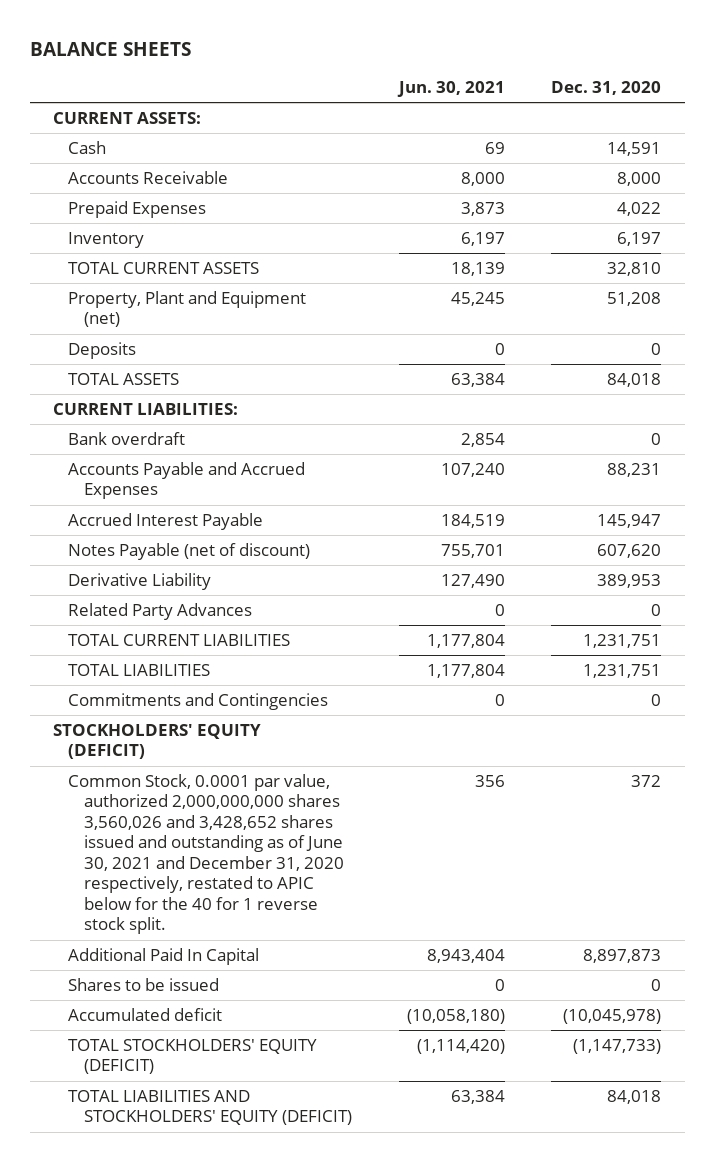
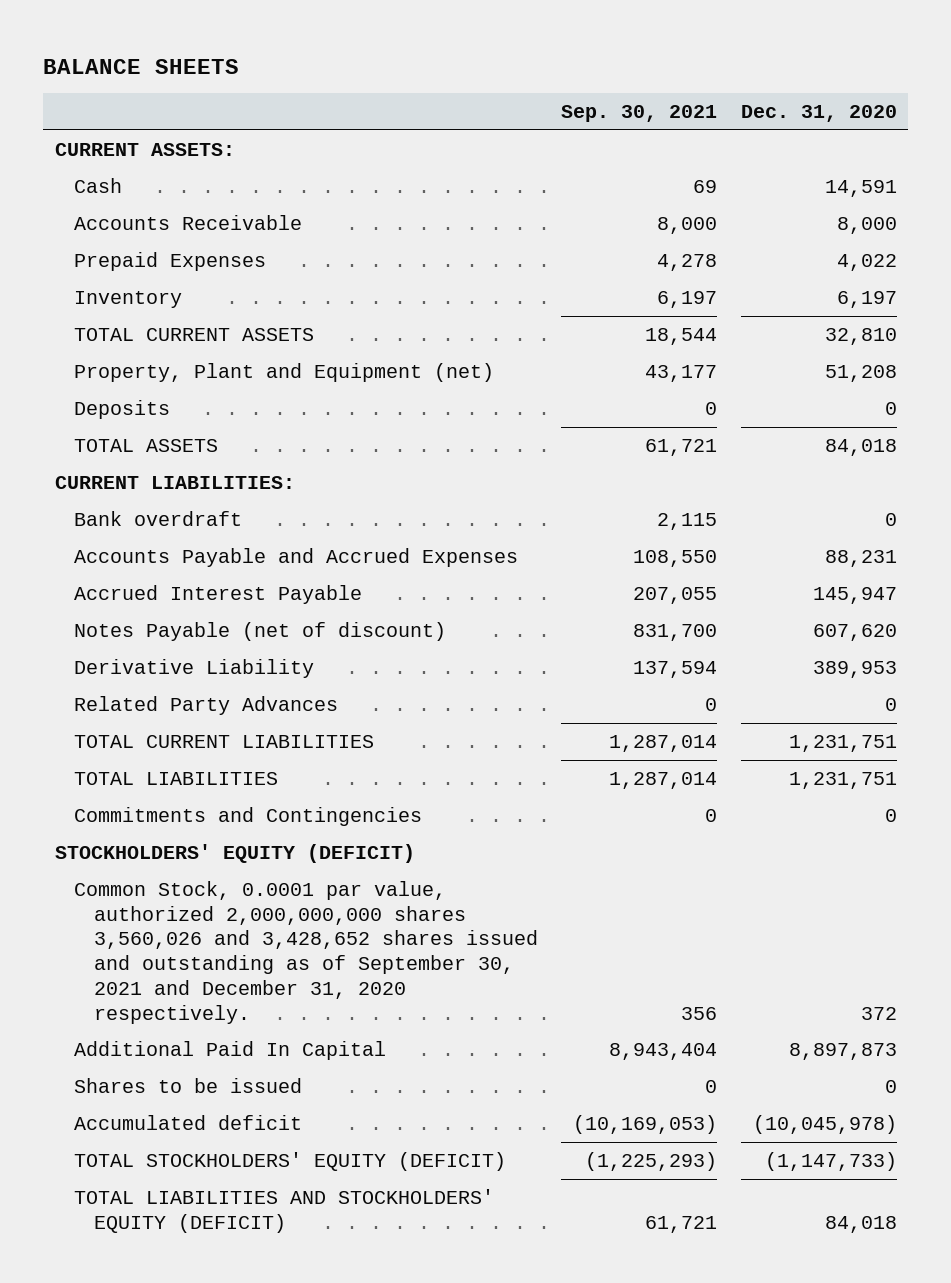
- | Jun. 30, 2021 | Dec. 31, 2020
+ | Sep. 30, 2021 | Dec. 31, 2020
- Common Stock, 0.0001 par value, authorized 2,000,000,000 shares 3,560,026 and 3,428,652 shares issued and outstanding as of June 30, 2021 and December 31, 2020 respectively, restated to APIC below for the 40 for 1 reverse stock split. | 356 | 372
+ Common Stock, 0.0001 par value, authorized 2,000,000,000 shares 3,560,026 and 3,428,652 shares issued and outstanding as of September 30, 2021 and December 31, 2020 respectively. | 356 | 372

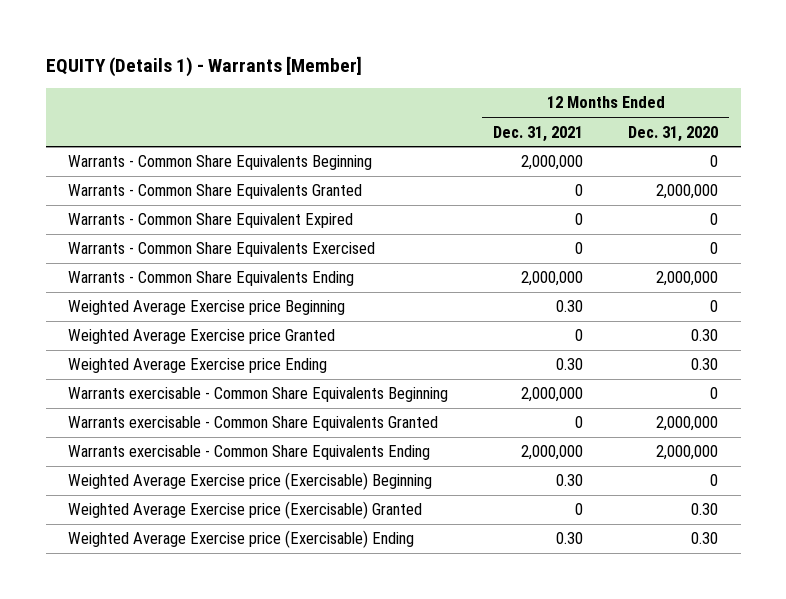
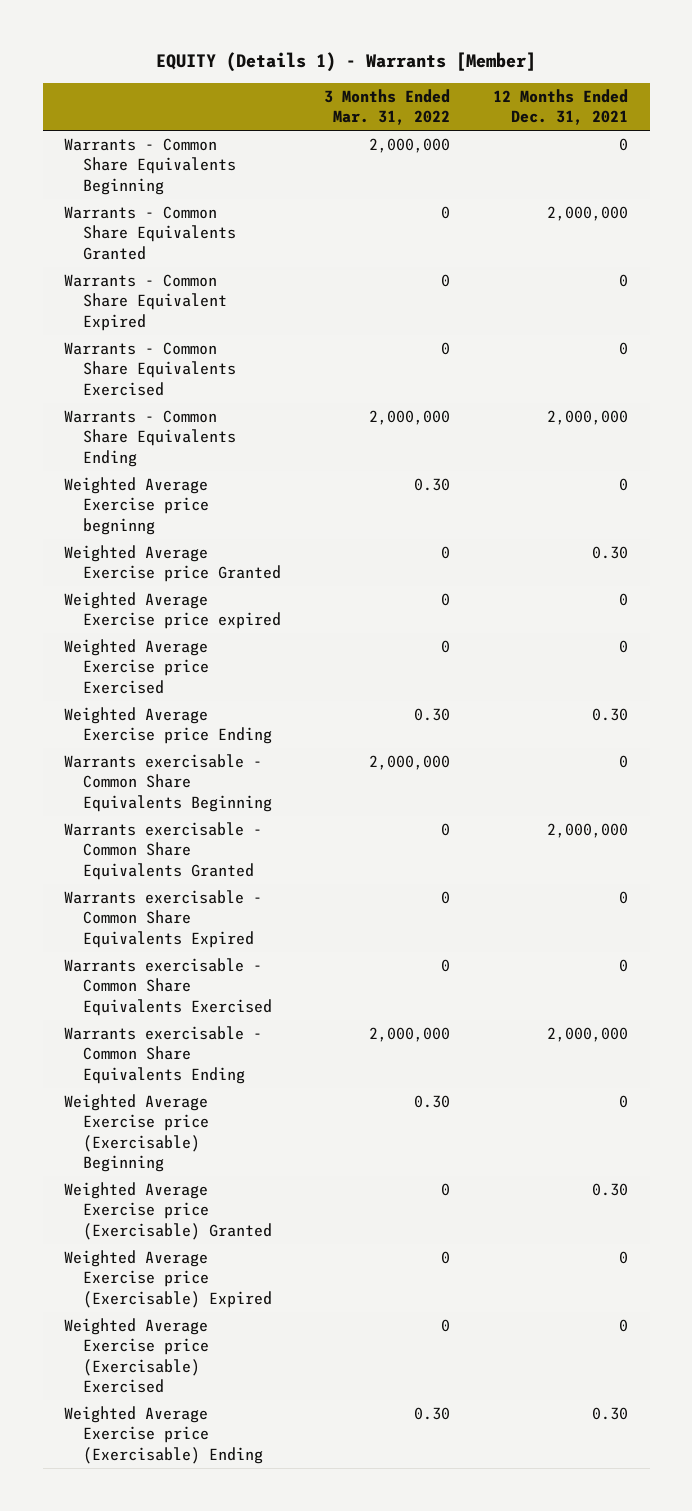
- | 12 Months Ended Dec. 31, 2021 | 12 Months Ended Dec. 31, 2020
+ | 3 Months Ended Mar. 31, 2022 | 12 Months Ended Dec. 31, 2021
- Warrants - Common Share Equivalents Beginning | 2,000,000 | 0
- Warrants - Common Share Equivalents Granted | 0 | 2,000,000
+ Warrants - Common Share Equivalents Beginning | 2,000,000 | 0
+ Warrants - Common Share Equivalents Granted | 0 | 2,000,000
- Weighted Average Exercise price Beginning | 0.30 | 0
- Weighted Average Exercise price Granted | 0 | 0.30
+ Weighted Average Exercise price begninng | 0.30 | 0
+ Weighted Average Exercise price Granted | 0 | 0.30
+ Weighted Average Exercise price expired | 0 | 0
+ Weighted Average Exercise price Exercised | 0 | 0
- Warrants exercisable - Common Share Equivalents Beginning | 2,000,000 | 0
- Warrants exercisable - Common Share Equivalents Granted | 0 | 2,000,000
+ Warrants exercisable - Common Share Equivalents Beginning | 2,000,000 | 0
+ Warrants exercisable - Common Share Equivalents Granted | 0 | 2,000,000
+ Warrants exercisable - Common Share Equivalents Expired | 0 | 0
+ Warrants exercisable - Common Share Equivalents Exercised | 0 | 0
- Weighted Average Exercise price (Exercisable) Beginning | 0.30 | 0
- Weighted Average Exercise price (Exercisable) Granted | 0 | 0.30
+ Weighted Average Exercise price (Exercisable) Beginning | 0.30 | 0
+ Weighted Average Exercise price (Exercisable) Granted | 0 | 0.30
+ Weighted Average Exercise price (Exercisable) Expired | 0 | 0
+ Weighted Average Exercise price (Exercisable) Exercised | 0 | 0

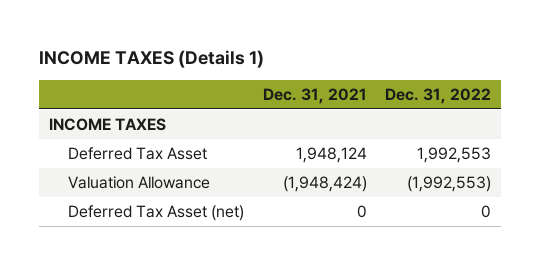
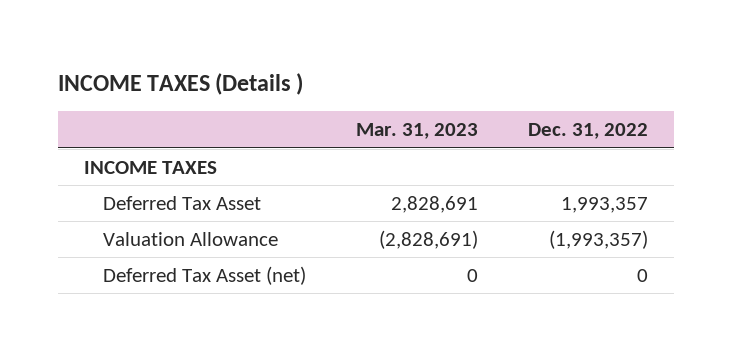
- INCOME TAXES (Details 1)
+ INCOME TAXES (Details )
- | Dec. 31, 2021 | Dec. 31, 2022
+ | Mar. 31, 2023 | Dec. 31, 2022
- Deferred Tax Asset | 1,948,124 | 1,992,553
- Valuation Allowance | (1,948,424) | (1,992,553)
+ Deferred Tax Asset | 2,828,691 | 1,993,357
+ Valuation Allowance | (2,828,691) | (1,993,357)

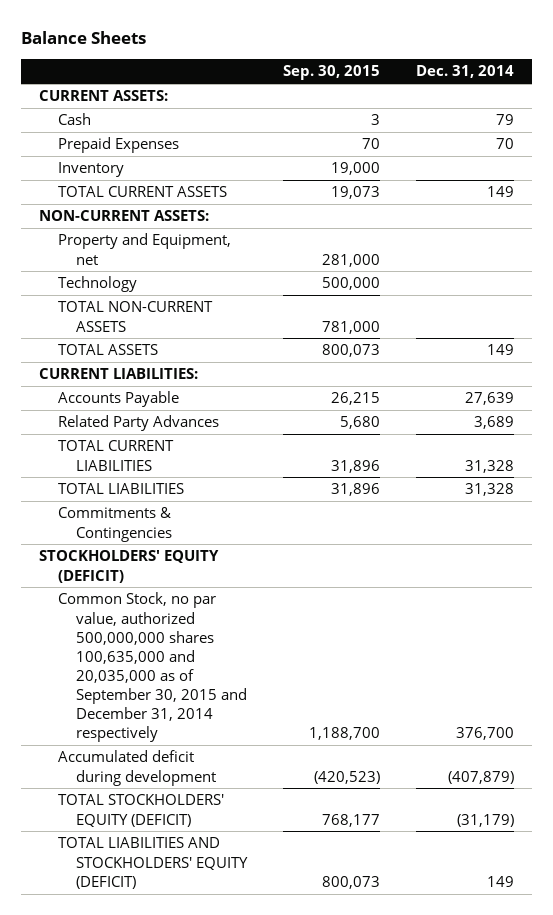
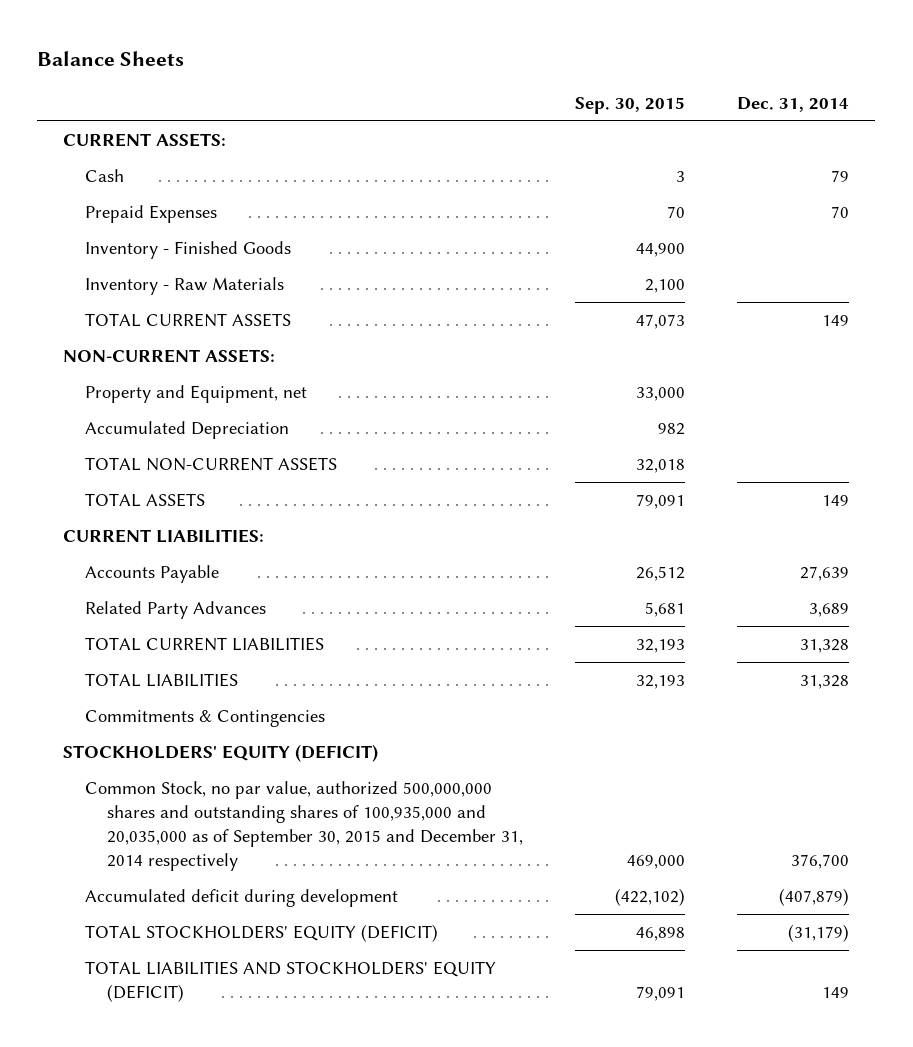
- Inventory | 19,000 |
- TOTAL CURRENT ASSETS | 19,073 | 149
+ Inventory - Finished Goods | 44,900 |
+ Inventory - Raw Materials | 2,100 |
+ TOTAL CURRENT ASSETS | 47,073 | 149
- Property and Equipment, net | 281,000 |
- Technology | 500,000 |
- TOTAL NON-CURRENT ASSETS | 781,000 |
- TOTAL ASSETS | 800,073 | 149
+ Property and Equipment, net | 33,000 |
+ Accumulated Depreciation | 982 |
+ TOTAL NON-CURRENT ASSETS | 32,018 |
+ TOTAL ASSETS | 79,091 | 149
- Accounts Payable | 26,215 | 27,639
- Related Party Advances | 5,680 | 3,689
- TOTAL CURRENT LIABILITIES | 31,896 | 31,328
- TOTAL LIABILITIES | 31,896 | 31,328
+ Accounts Payable | 26,512 | 27,639
+ Related Party Advances | 5,681 | 3,689
+ TOTAL CURRENT LIABILITIES | 32,193 | 31,328
+ TOTAL LIABILITIES | 32,193 | 31,328
- Common Stock, no par value, authorized 500,000,000 shares 100,635,000 and 20,035,000 as of September 30, 2015 and December 31, 2014 respectively | 1,188,700 | 376,700
- Accumulated deficit during development | (420,523) | (407,879)
- TOTAL STOCKHOLDERS' EQUITY (DEFICIT) | 768,177 | (31,179)
- TOTAL LIABILITIES AND STOCKHOLDERS' EQUITY (DEFICIT) | 800,073 | 149
+ Common Stock, no par value, authorized 500,000,000 shares and outstanding shares of 100,935,000 and 20,035,000 as of September 30, 2015 and December 31, 2014 respectively | 469,000 | 376,700
+ Accumulated deficit during development | (422,102) | (407,879)
+ TOTAL STOCKHOLDERS' EQUITY (DEFICIT) | 46,898 | (31,179)
+ TOTAL LIABILITIES AND STOCKHOLDERS' EQUITY (DEFICIT) | 79,091 | 149

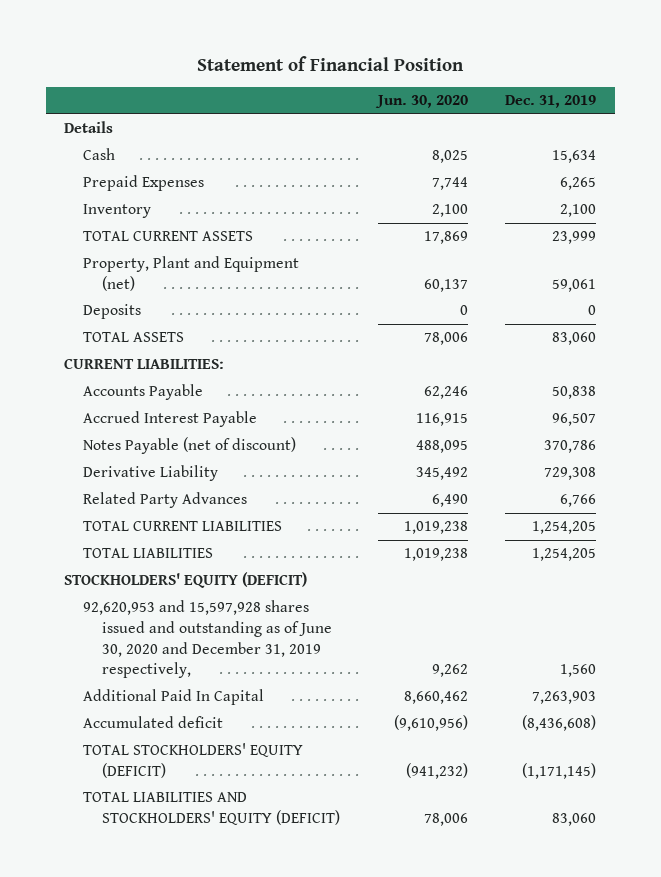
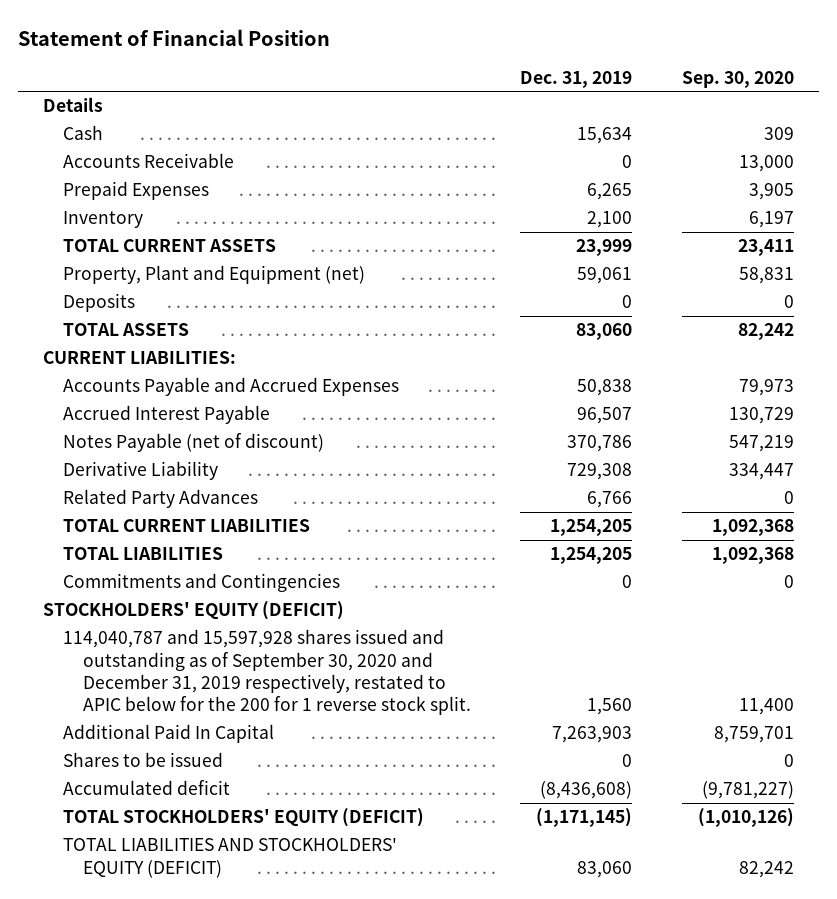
- | Jun. 30, 2020 | Dec. 31, 2019
+ | Dec. 31, 2019 | Sep. 30, 2020
+ Accounts Receivable | 0 | 13,000
- Accounts Payable | 62,246 | 50,838
+ Accounts Payable and Accrued Expenses | 50,838 | 79,973
+ Commitments and Contingencies | 0 | 0
- 92,620,953 and 15,597,928 shares issued and outstanding as of June 30, 2020 and December 31, 2019 respectively, | 9,262 | 1,560
+ 114,040,787 and 15,597,928 shares issued and outstanding as of September 30, 2020 and December 31, 2019 respectively, restated to APIC below for the 200 for 1 reverse stock split. | 1,560 | 11,400
+ Shares to be issued | 0 | 0

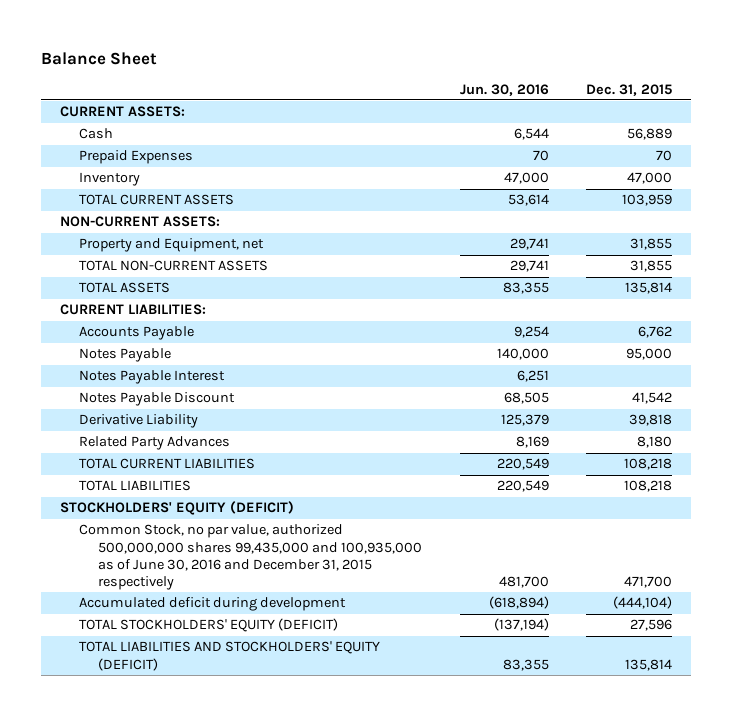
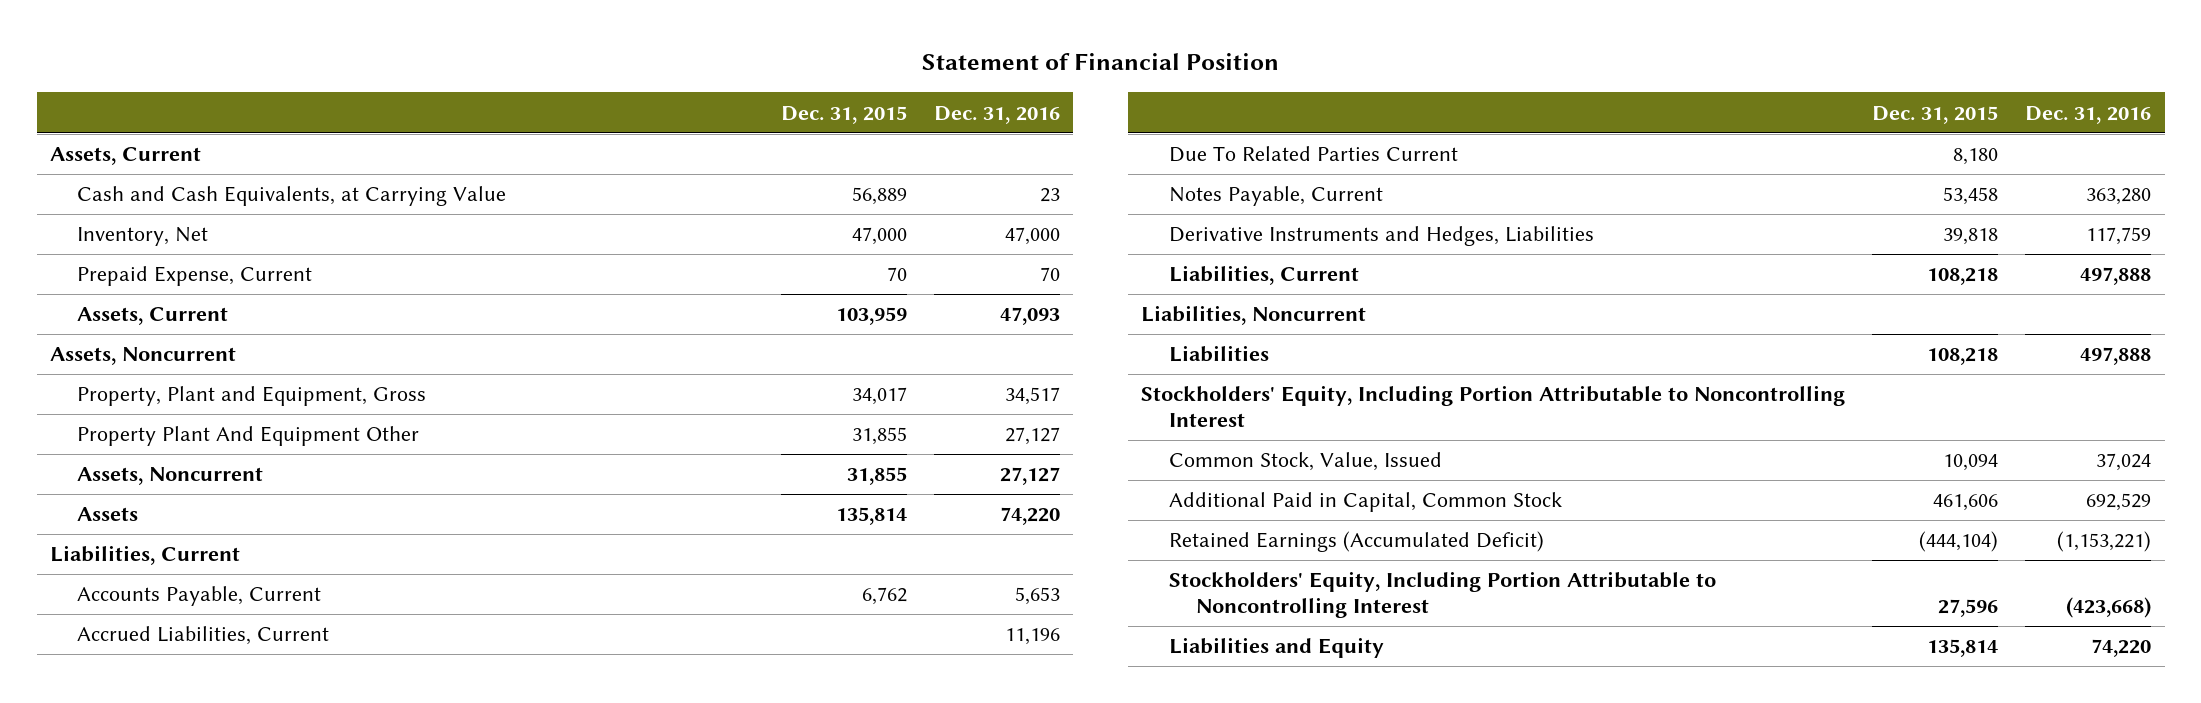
- Balance Sheet
+ Statement of Financial Position
- | Jun. 30, 2016 | Dec. 31, 2015
+ | Dec. 31, 2015 | Dec. 31, 2016
- CURRENT ASSETS:
- Cash | 6,544 | 56,889
- Prepaid Expenses | 70 | 70
- Inventory | 47,000 | 47,000
- TOTAL CURRENT ASSETS | 53,614 | 103,959
- NON-CURRENT ASSETS:
- Property and Equipment, net | 29,741 | 31,855
- TOTAL NON-CURRENT ASSETS | 29,741 | 31,855
- TOTAL ASSETS | 83,355 | 135,814
- CURRENT LIABILITIES:
- Accounts Payable | 9,254 | 6,762
- Notes Payable | 140,000 | 95,000
- Notes Payable Interest | 6,251 |
- Notes Payable Discount | 68,505 | 41,542
- Derivative Liability | 125,379 | 39,818
- Related Party Advances | 8,169 | 8,180
- TOTAL CURRENT LIABILITIES | 220,549 | 108,218
- TOTAL LIABILITIES | 220,549 | 108,218
- STOCKHOLDERS' EQUITY (DEFICIT)
- Common Stock, no par value, authorized 500,000,000 shares 99,435,000 and 100,935,000 as of June 30, 2016 and December 31, 2015 respectively | 481,700 | 471,700
- Accumulated deficit during development | (618,894) | (444,104)
- TOTAL STOCKHOLDERS' EQUITY (DEFICIT) | (137,194) | 27,596
- TOTAL LIABILITIES AND STOCKHOLDERS' EQUITY (DEFICIT) | 83,355 | 135,814
+ Assets, Current
+ Cash and Cash Equivalents, at Carrying Value | 56,889 | 23
+ Inventory, Net | 47,000 | 47,000
+ Prepaid Expense, Current | 70 | 70
+ Assets, Current | 103,959 | 47,093
+ Assets, Noncurrent
+ Property, Plant and Equipment, Gross | 34,017 | 34,517
+ Property Plant And Equipment Other | 31,855 | 27,127
+ Assets, Noncurrent | 31,855 | 27,127
+ Assets | 135,814 | 74,220
+ Liabilities, Current
+ Accounts Payable, Current | 6,762 | 5,653
+ Accrued Liabilities, Current | | 11,196
+ Due To Related Parties Current | 8,180 |
+ Notes Payable, Current | 53,458 | 363,280
+ Derivative Instruments and Hedges, Liabilities | 39,818 | 117,759
+ Liabilities, Current | 108,218 | 497,888
+ Liabilities, Noncurrent
+ Liabilities | 108,218 | 497,888
+ Stockholders' Equity, Including Portion Attributable to Noncontrolling Interest
+ Common Stock, Value, Issued | 10,094 | 37,024
+ Additional Paid in Capital, Common Stock | 461,606 | 692,529
+ Retained Earnings (Accumulated Deficit) | (444,104) | (1,153,221)
+ Stockholders' Equity, Including Portion Attributable to Noncontrolling Interest | 27,596 | (423,668)
+ Liabilities and Equity | 135,814 | 74,220

